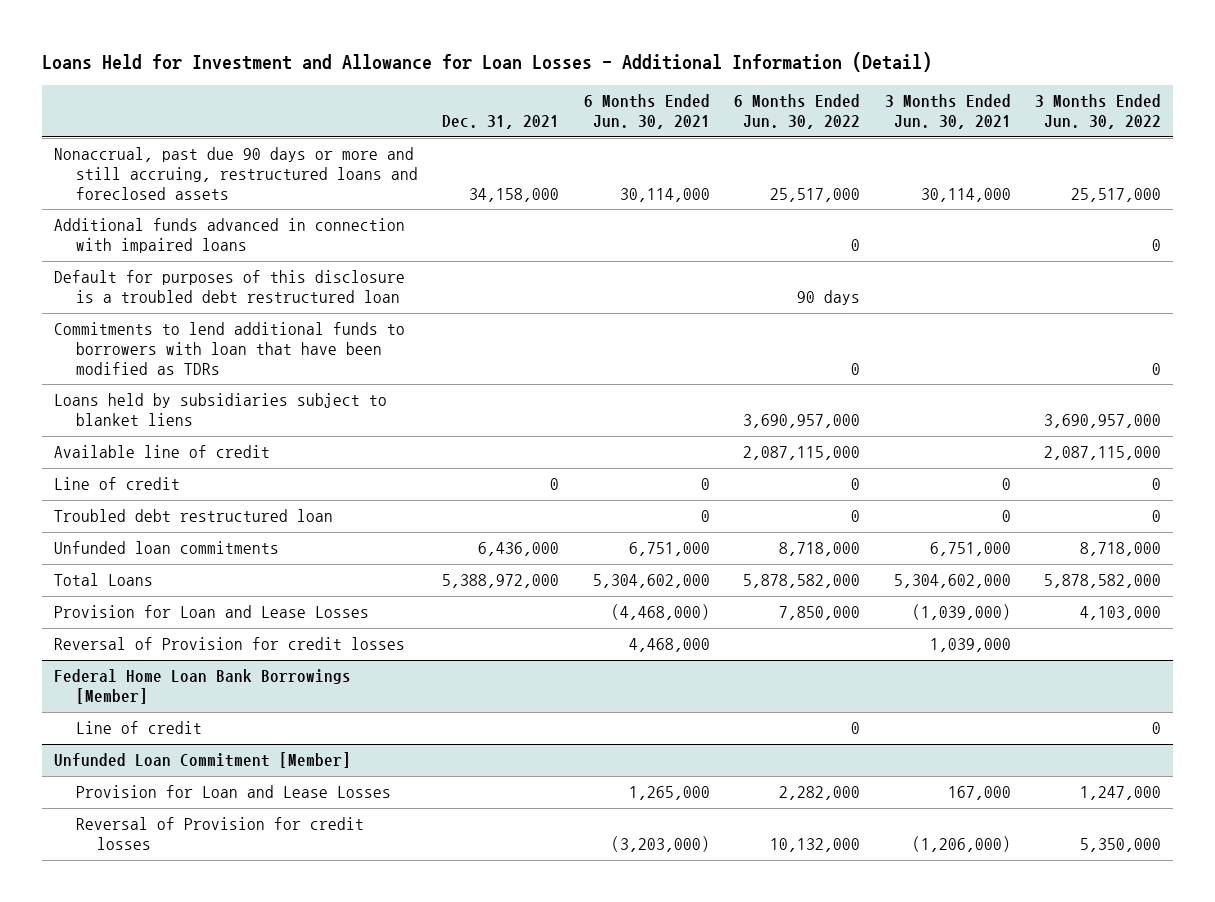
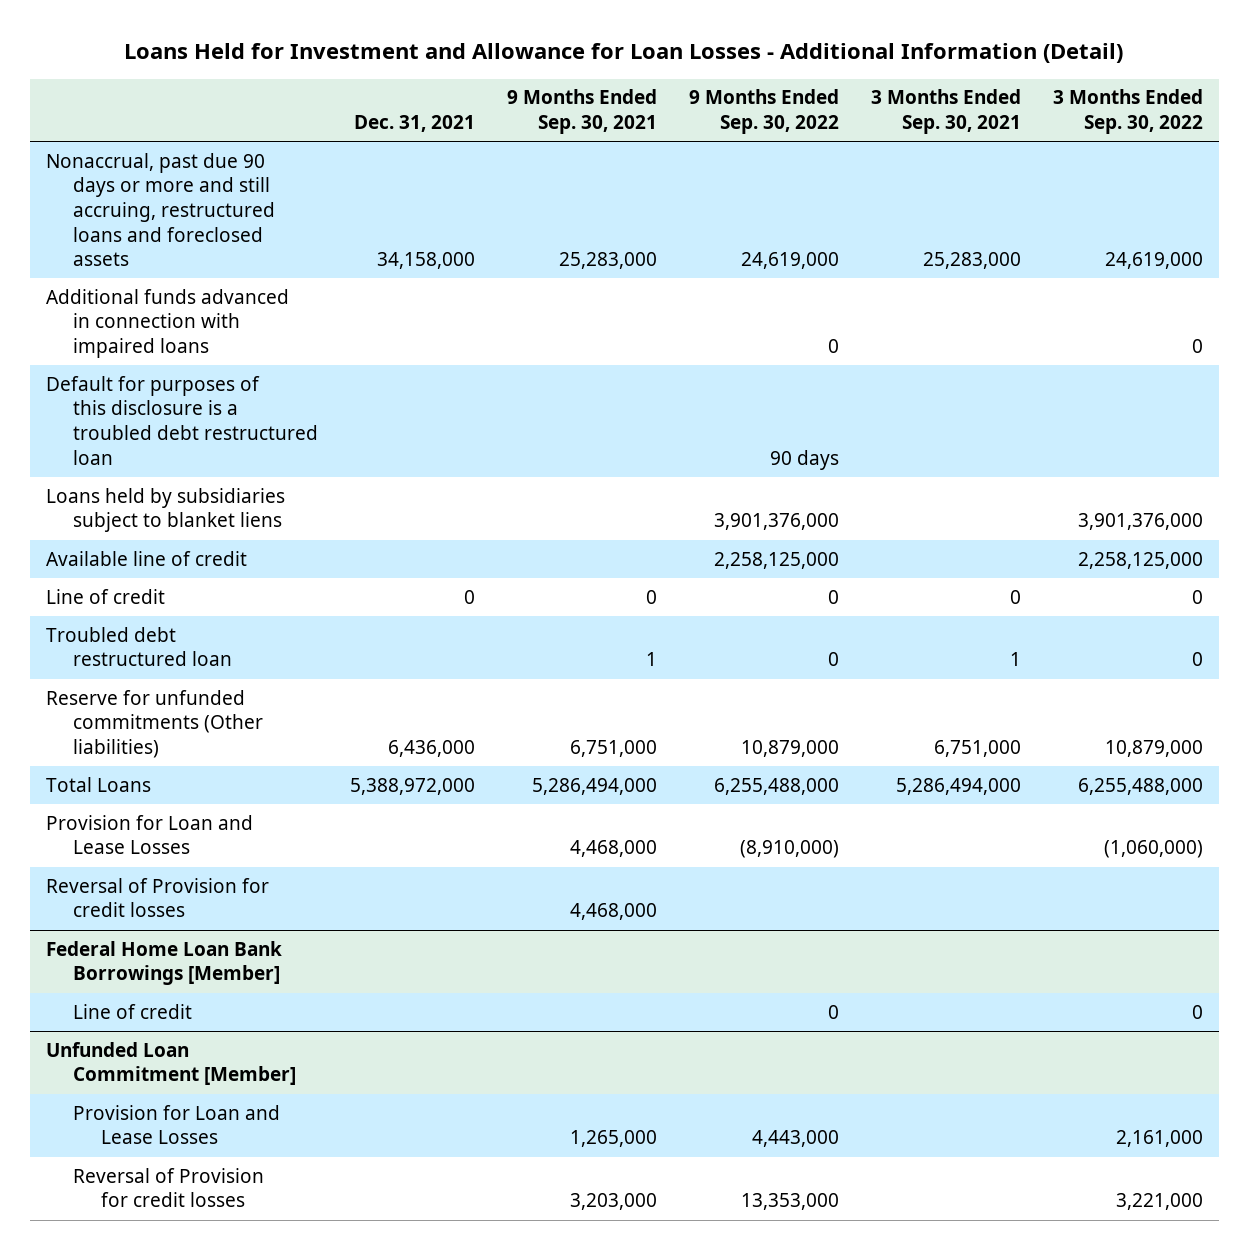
- | Dec. 31, 2021 | 6 Months Ended Jun. 30, 2021 | 6 Months Ended Jun. 30, 2022 | 3 Months Ended Jun. 30, 2021 | 3 Months Ended Jun. 30, 2022
+ | Dec. 31, 2021 | 9 Months Ended Sep. 30, 2021 | 9 Months Ended Sep. 30, 2022 | 3 Months Ended Sep. 30, 2021 | 3 Months Ended Sep. 30, 2022
- Commitments to lend additional funds to borrowers with loan that have been modified as TDRs | | | 0 | | 0
- Unfunded loan commitments | 6,436,000 | 6,751,000 | 8,718,000 | 6,751,000 | 8,718,000
+ Reserve for unfunded commitments (Other liabilities) | 6,436,000 | 6,751,000 | 10,879,000 | 6,751,000 | 10,879,000

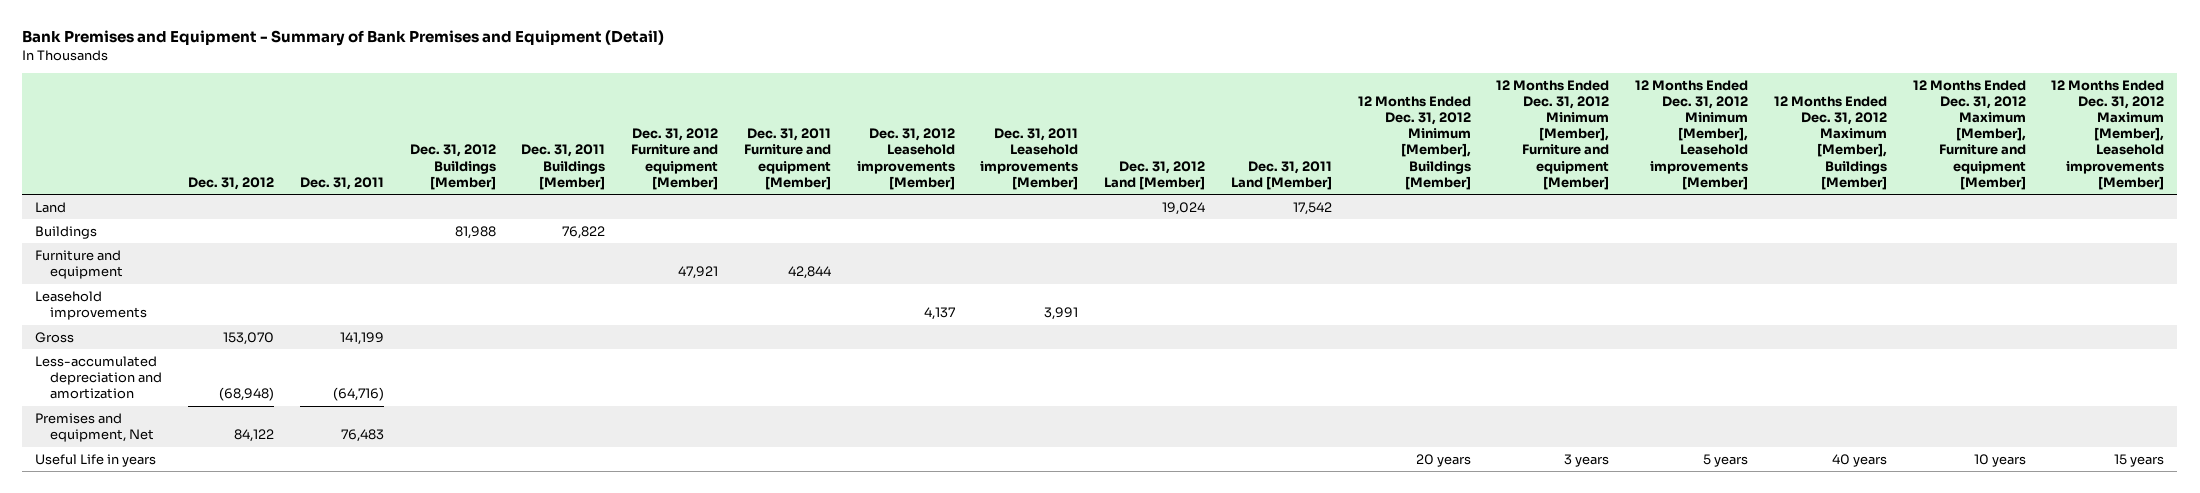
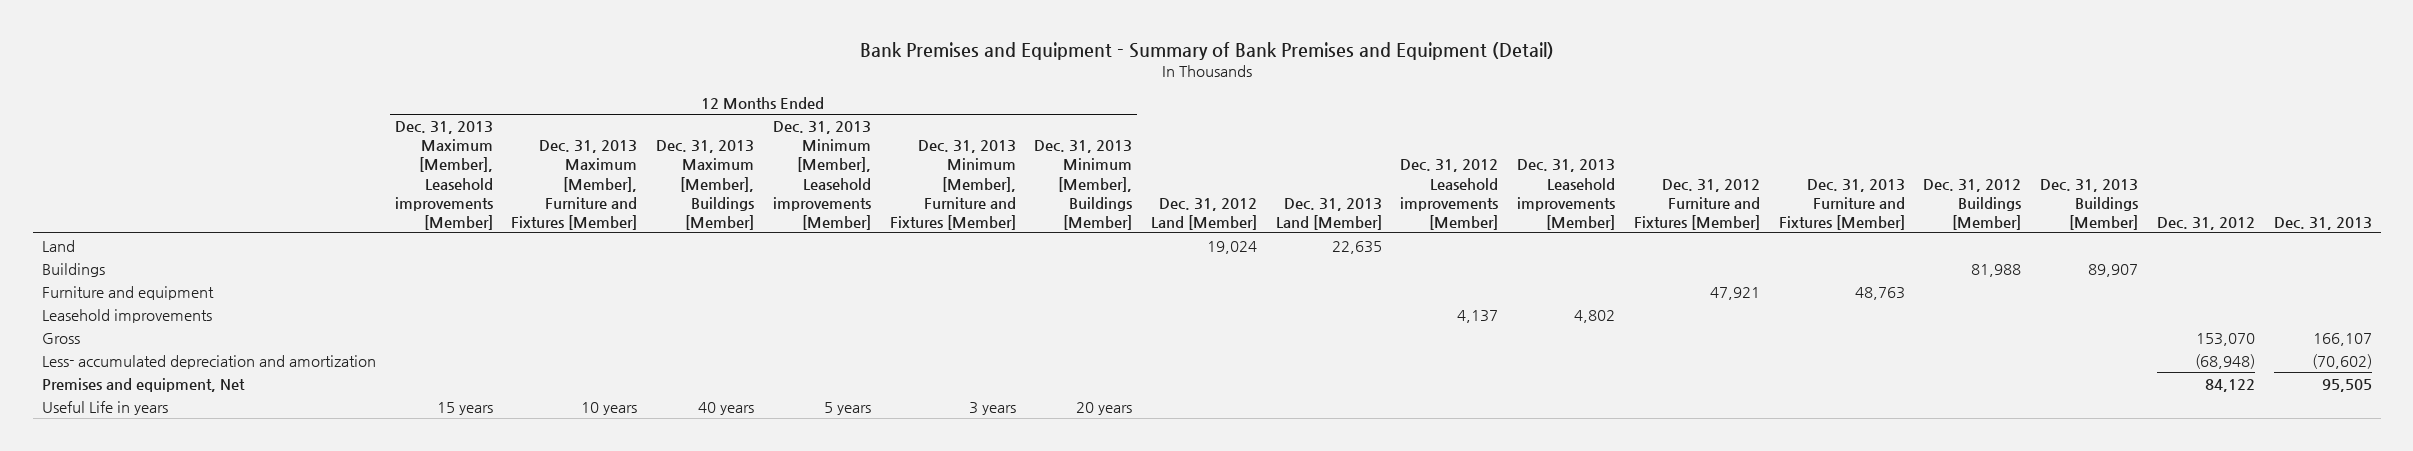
- | Dec. 31, 2012 | Dec. 31, 2011 | Dec. 31, 2012 Buildings [Member] | Dec. 31, 2011 Buildings [Member] | Dec. 31, 2012 Furniture and equipment [Member] | Dec. 31, 2011 Furniture and equipment [Member] | Dec. 31, 2012 Leasehold improvements [Member] | Dec. 31, 2011 Leasehold improvements [Member] | Dec. 31, 2012 Land [Member] | Dec. 31, 2011 Land [Member] | 12 Months Ended Dec. 31, 2012 Minimum [Member], Buildings [Member] | 12 Months Ended Dec. 31, 2012 Minimum [Member], Furniture and equipment [Member] | 12 Months Ended Dec. 31, 2012 Minimum [Member], Leasehold improvements [Member] | 12 Months Ended Dec. 31, 2012 Maximum [Member], Buildings [Member] | 12 Months Ended Dec. 31, 2012 Maximum [Member], Furniture and equipment [Member] | 12 Months Ended Dec. 31, 2012 Maximum [Member], Leasehold improvements [Member]
+ | 12 Months Ended Dec. 31, 2013 Maximum [Member], Leasehold improvements [Member] | 12 Months Ended Dec. 31, 2013 Maximum [Member], Furniture and Fixtures [Member] | 12 Months Ended Dec. 31, 2013 Maximum [Member], Buildings [Member] | 12 Months Ended Dec. 31, 2013 Minimum [Member], Leasehold improvements [Member] | 12 Months Ended Dec. 31, 2013 Minimum [Member], Furniture and Fixtures [Member] | 12 Months Ended Dec. 31, 2013 Minimum [Member], Buildings [Member] | Dec. 31, 2012 Land [Member] | Dec. 31, 2013 Land [Member] | Dec. 31, 2012 Leasehold improvements [Member] | Dec. 31, 2013 Leasehold improvements [Member] | Dec. 31, 2012 Furniture and Fixtures [Member] | Dec. 31, 2013 Furniture and Fixtures [Member] | Dec. 31, 2012 Buildings [Member] | Dec. 31, 2013 Buildings [Member] | Dec. 31, 2012 | Dec. 31, 2013
- Less-accumulated depreciation and amortization | (68,948) | (64,716) | | | | | | | | | | | | | |
+ Less- accumulated depreciation and amortization | | | | | | | | | | | | | | | (68,948) | (70,602)

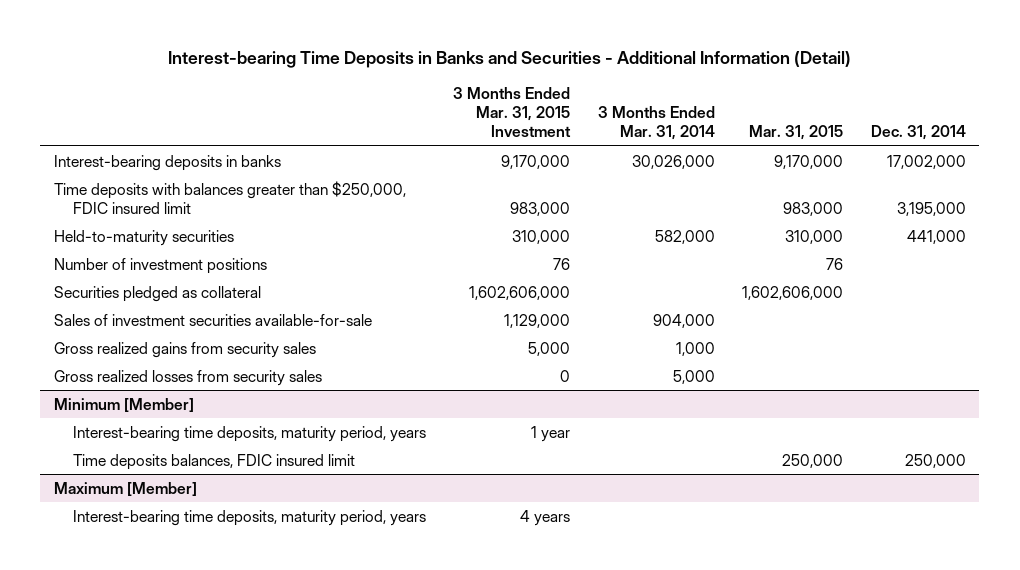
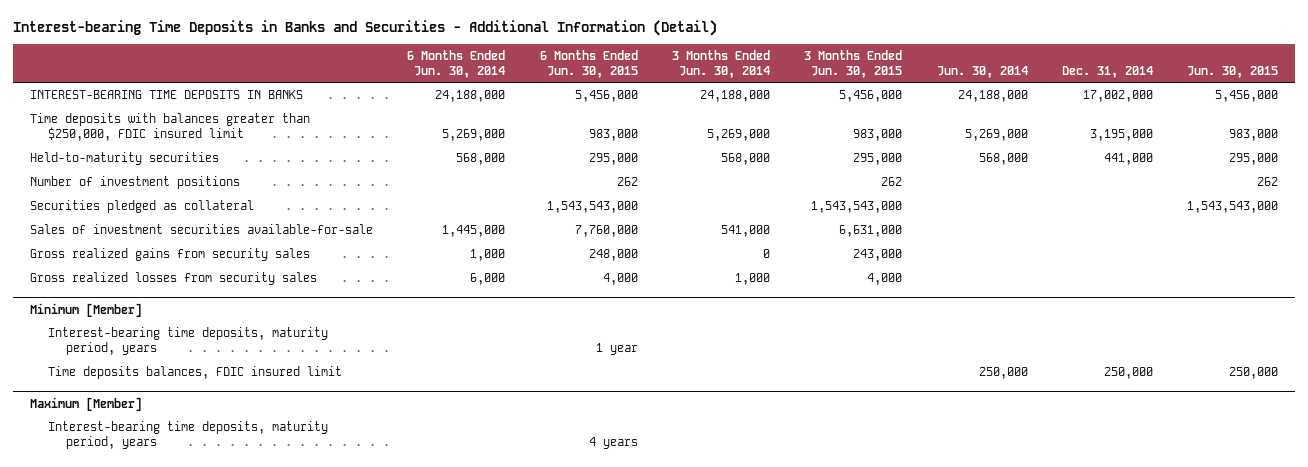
- | 3 Months Ended Mar. 31, 2015 Investment | 3 Months Ended Mar. 31, 2014 | Mar. 31, 2015 | Dec. 31, 2014
+ | 6 Months Ended Jun. 30, 2014 | 6 Months Ended Jun. 30, 2015 | 3 Months Ended Jun. 30, 2014 | 3 Months Ended Jun. 30, 2015 | Jun. 30, 2014 | Dec. 31, 2014 | Jun. 30, 2015
- Interest-bearing deposits in banks | 9,170,000 | 30,026,000 | 9,170,000 | 17,002,000
+ INTEREST-BEARING TIME DEPOSITS IN BANKS | 24,188,000 | 5,456,000 | 24,188,000 | 5,456,000 | 24,188,000 | 17,002,000 | 5,456,000

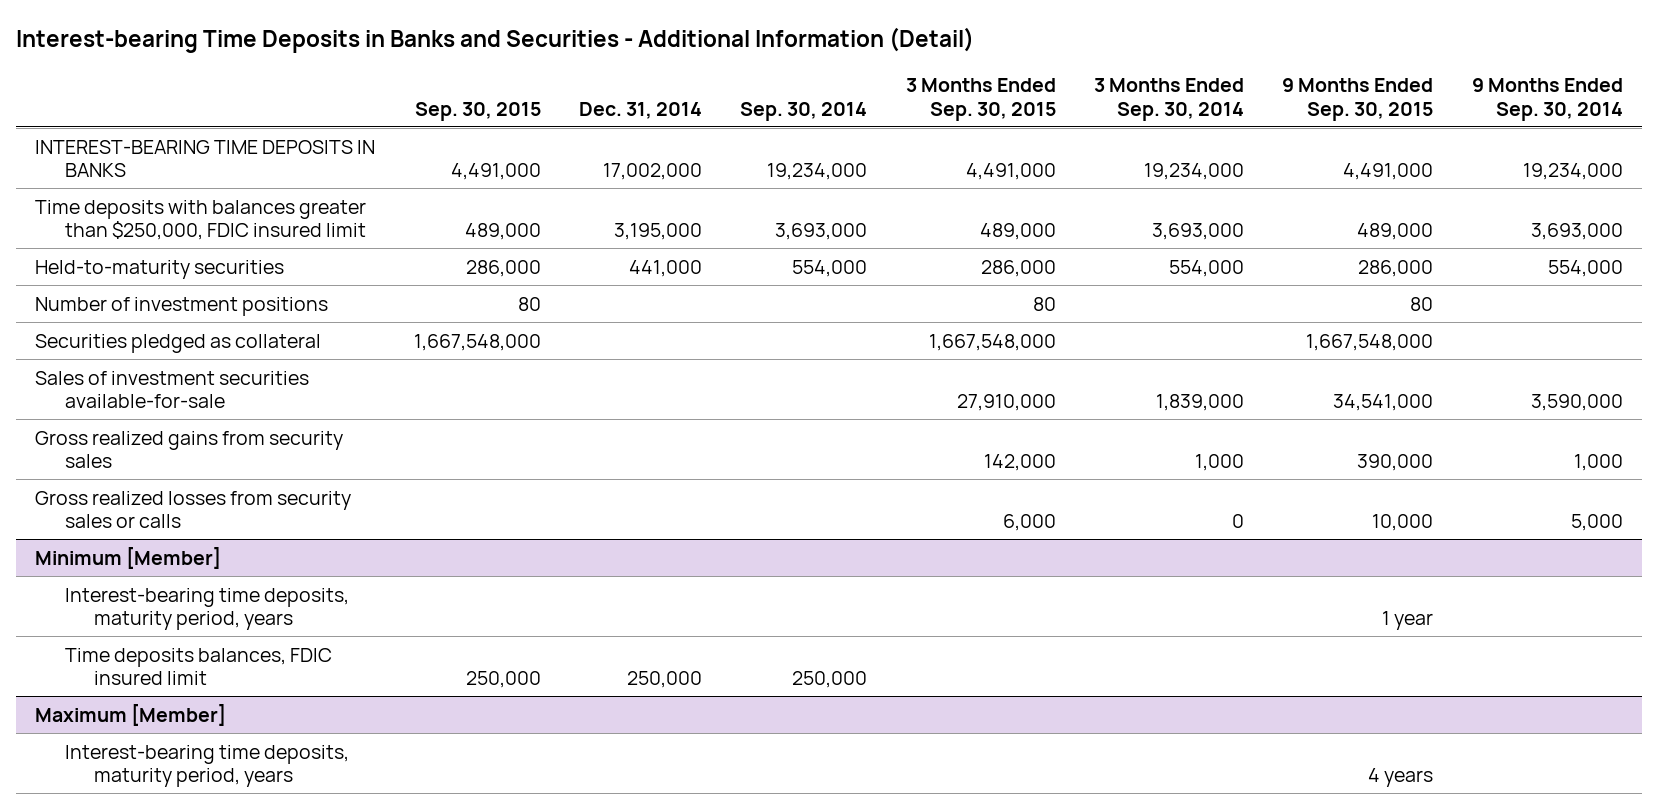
- | 6 Months Ended Jun. 30, 2014 | 6 Months Ended Jun. 30, 2015 | 3 Months Ended Jun. 30, 2014 | 3 Months Ended Jun. 30, 2015 | Jun. 30, 2014 | Dec. 31, 2014 | Jun. 30, 2015
+ | Sep. 30, 2015 | Dec. 31, 2014 | Sep. 30, 2014 | 3 Months Ended Sep. 30, 2015 | 3 Months Ended Sep. 30, 2014 | 9 Months Ended Sep. 30, 2015 | 9 Months Ended Sep. 30, 2014
- Gross realized losses from security sales | 6,000 | 4,000 | 1,000 | 4,000 | | |
+ Gross realized losses from security sales or calls | | | | 6,000 | 0 | 10,000 | 5,000

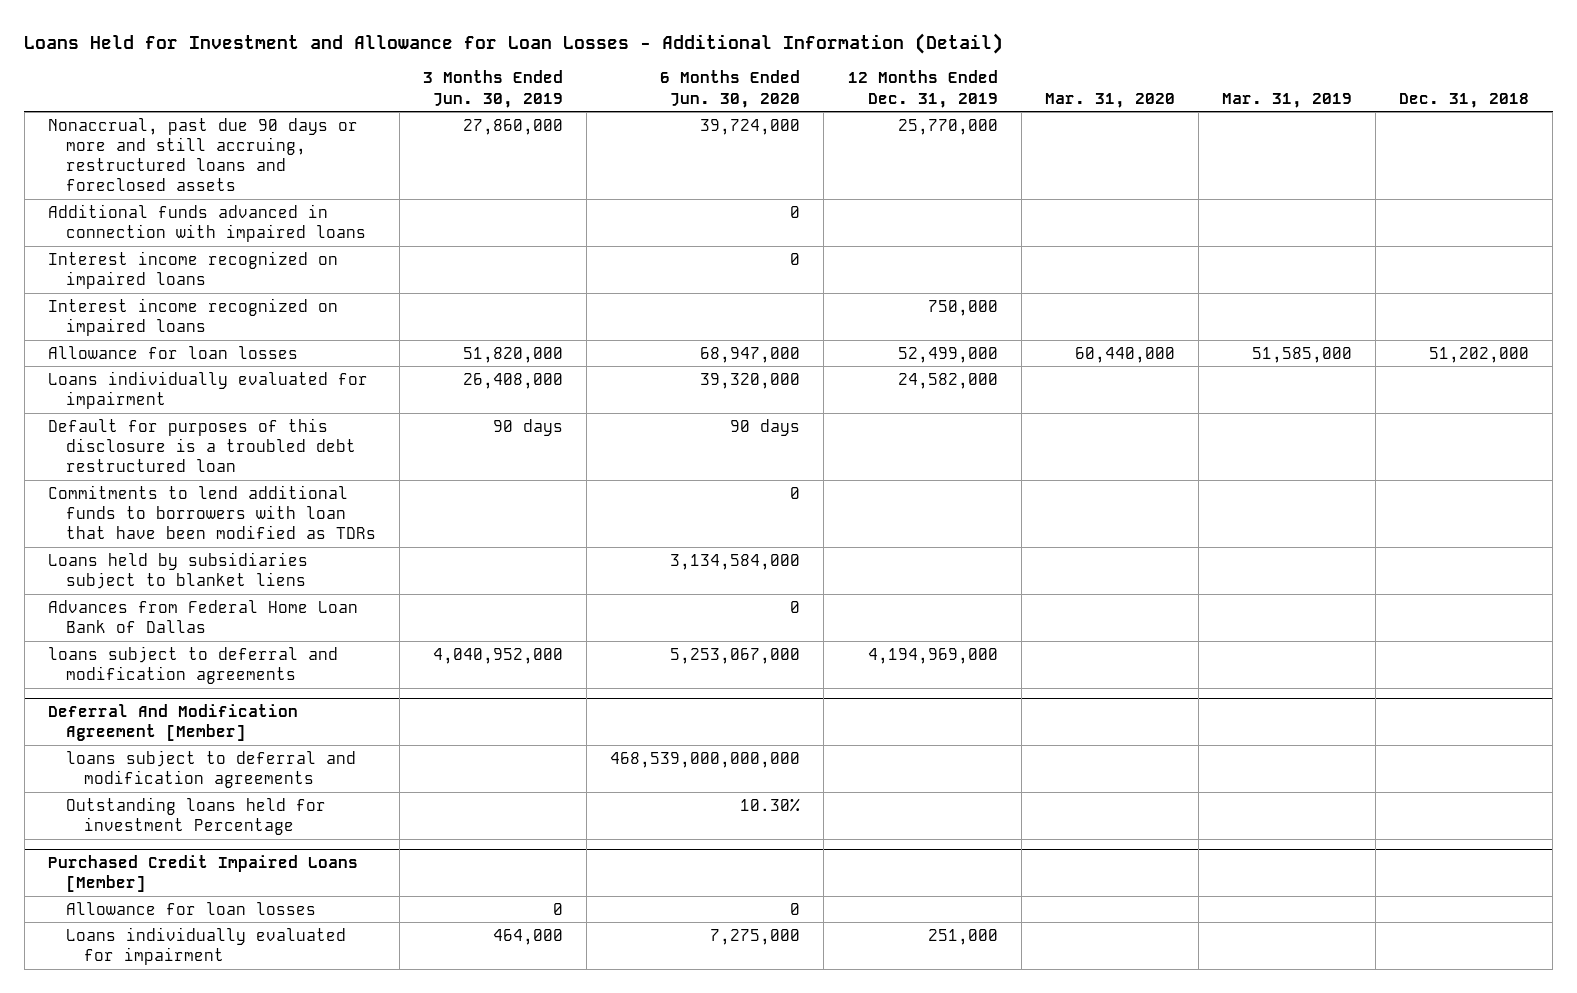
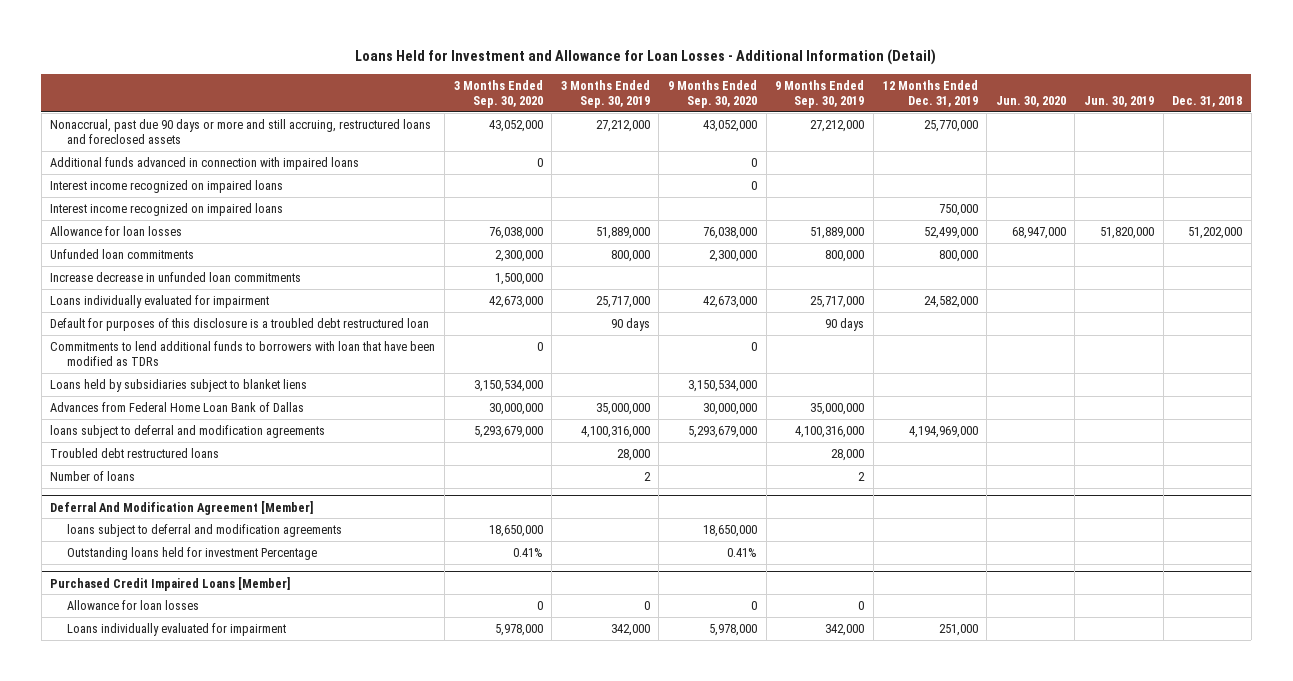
- | 3 Months Ended Jun. 30, 2019 | 6 Months Ended Jun. 30, 2020 | 12 Months Ended Dec. 31, 2019 | Mar. 31, 2020 | Mar. 31, 2019 | Dec. 31, 2018
+ | 3 Months Ended Sep. 30, 2020 | 3 Months Ended Sep. 30, 2019 | 9 Months Ended Sep. 30, 2020 | 9 Months Ended Sep. 30, 2019 | 12 Months Ended Dec. 31, 2019 | Jun. 30, 2020 | Jun. 30, 2019 | Dec. 31, 2018
+ Unfunded loan commitments | 2,300,000 | 800,000 | 2,300,000 | 800,000 | 800,000 | | |
+ Increase decrease in unfunded loan commitments | 1,500,000 | | | | | | |
+ Troubled debt restructured loans | | 28,000 | | 28,000 | | | |
+ Number of loans | | 2 | | 2 | | | |

